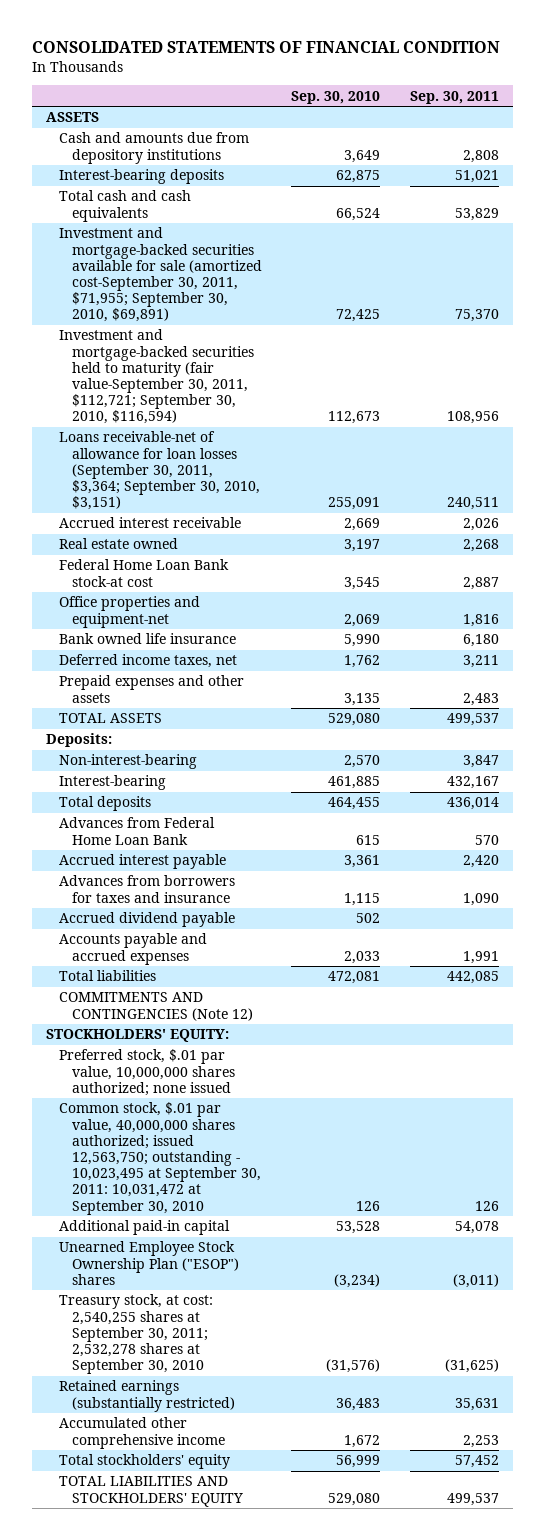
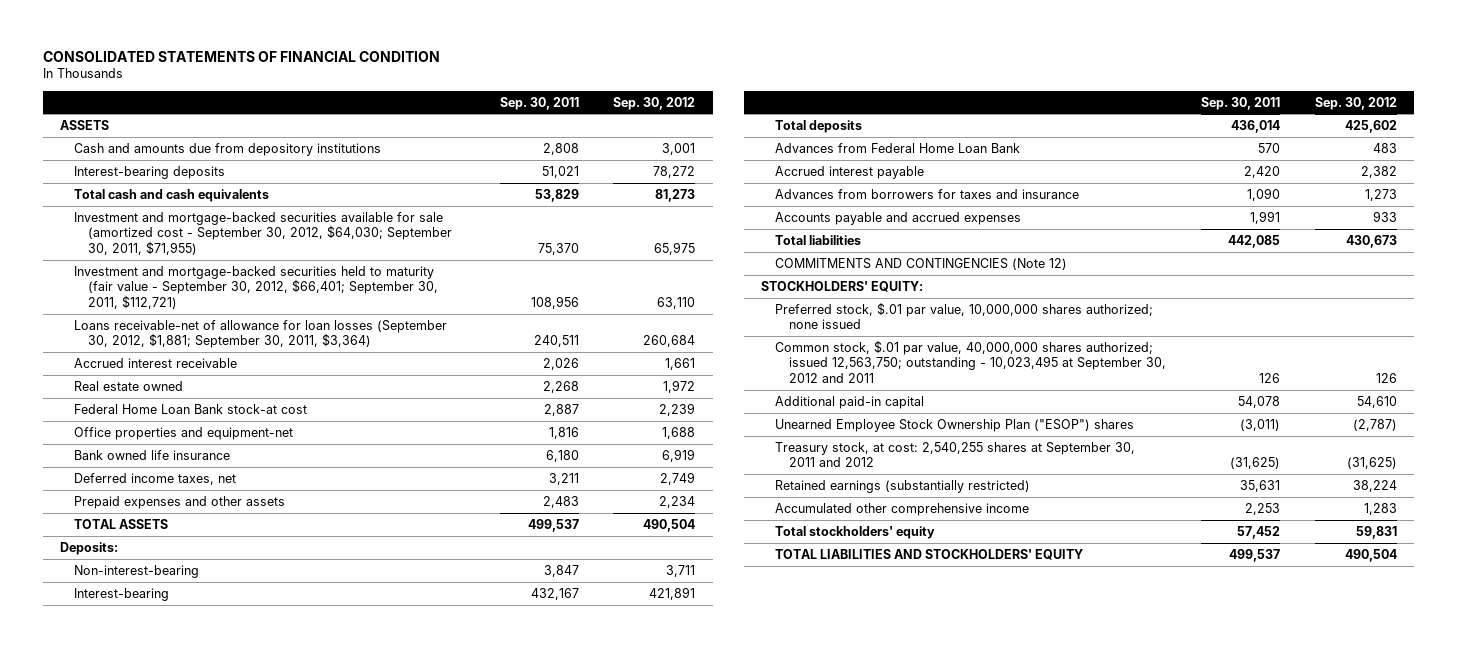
- | Sep. 30, 2010 | Sep. 30, 2011
+ | Sep. 30, 2011 | Sep. 30, 2012
- Investment and mortgage-backed securities available for sale (amortized cost-September 30, 2011, $71,955; September 30, 2010, $69,891) | 72,425 | 75,370
- Investment and mortgage-backed securities held to maturity (fair value-September 30, 2011, $112,721; September 30, 2010, $116,594) | 112,673 | 108,956
- Loans receivable-net of allowance for loan losses (September 30, 2011, $3,364; September 30, 2010, $3,151) | 255,091 | 240,511
+ Investment and mortgage-backed securities available for sale (amortized cost - September 30, 2012, $64,030; September 30, 2011, $71,955) | 75,370 | 65,975
+ Investment and mortgage-backed securities held to maturity (fair value - September 30, 2012, $66,401; September 30, 2011, $112,721) | 108,956 | 63,110
+ Loans receivable-net of allowance for loan losses (September 30, 2012, $1,881; September 30, 2011, $3,364) | 240,511 | 260,684
- Accrued dividend payable | 502 |
- Common stock, $.01 par value, 40,000,000 shares authorized; issued 12,563,750; outstanding - 10,023,495 at September 30, 2011: 10,031,472 at September 30, 2010 | 126 | 126
+ Common stock, $.01 par value, 40,000,000 shares authorized; issued 12,563,750; outstanding - 10,023,495 at September 30, 2012 and 2011 | 126 | 126
- Treasury stock, at cost: 2,540,255 shares at September 30, 2011; 2,532,278 shares at September 30, 2010 | (31,576) | (31,625)
+ Treasury stock, at cost: 2,540,255 shares at September 30, 2011 and 2012 | (31,625) | (31,625)

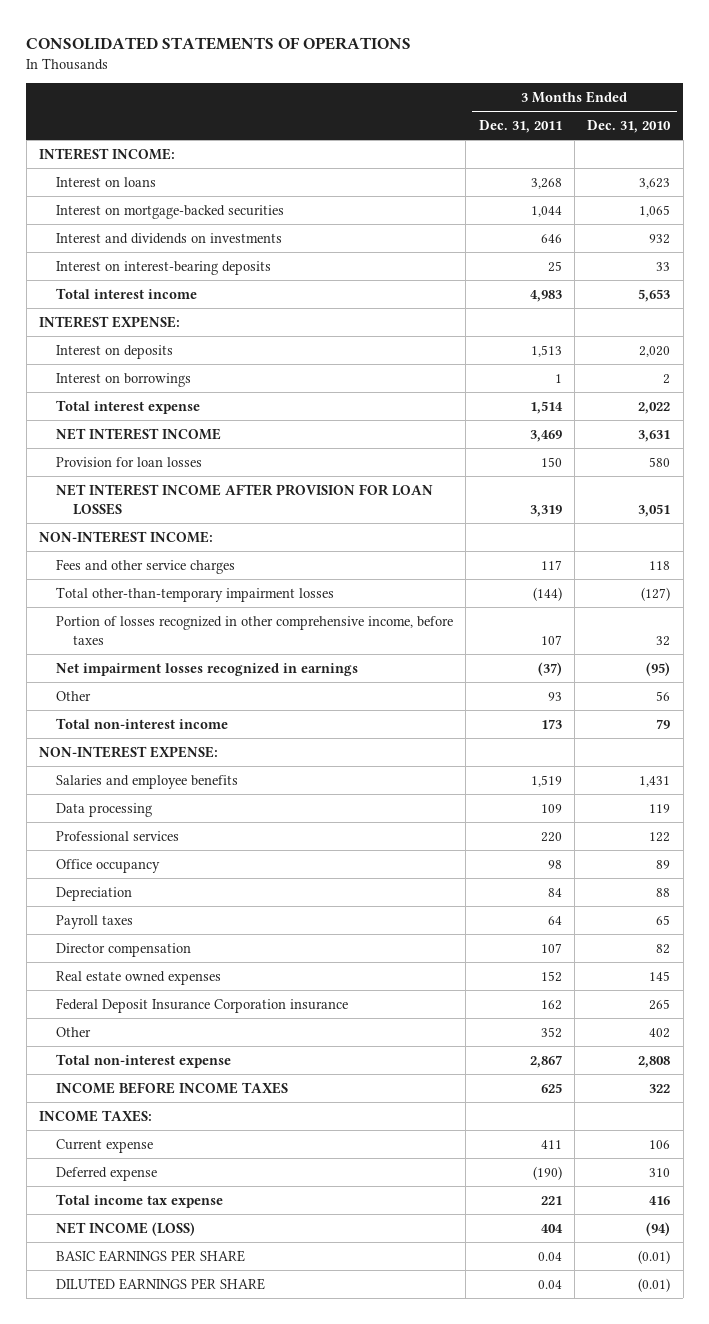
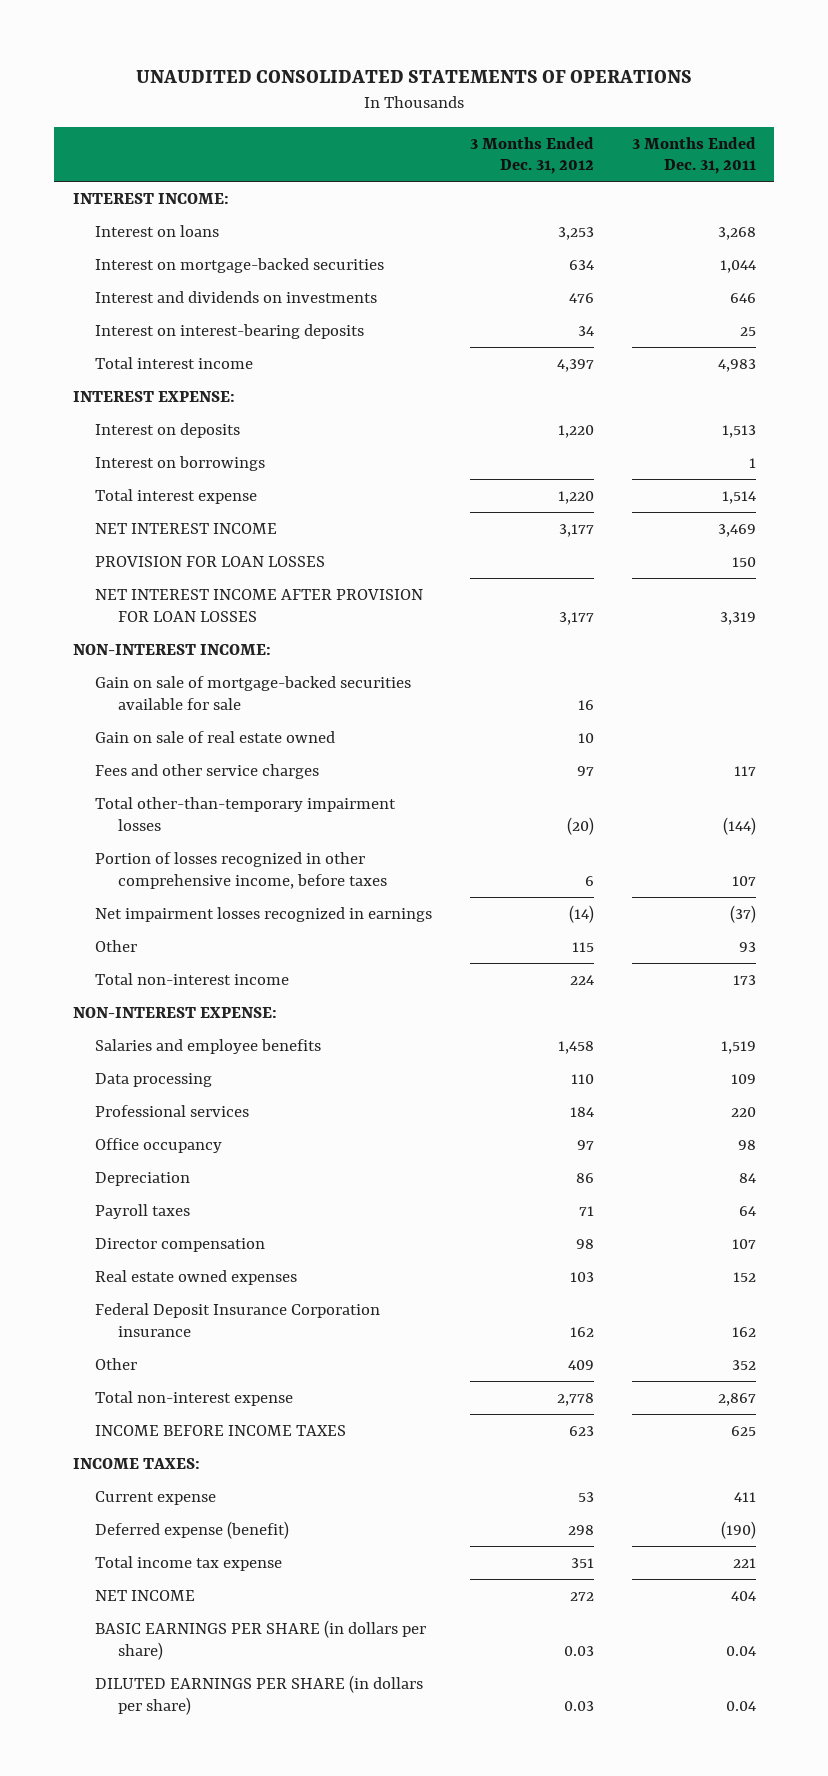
- CONSOLIDATED STATEMENTS OF OPERATIONS
+ UNAUDITED CONSOLIDATED STATEMENTS OF OPERATIONS
- | 3 Months Ended Dec. 31, 2011 | 3 Months Ended Dec. 31, 2010
+ | 3 Months Ended Dec. 31, 2012 | 3 Months Ended Dec. 31, 2011
- Provision for loan losses | 150 | 580
+ PROVISION FOR LOAN LOSSES | | 150
+ Gain on sale of mortgage-backed securities available for sale | 16 |
+ Gain on sale of real estate owned | 10 |
- Deferred expense | (190) | 310
+ Deferred expense (benefit) | 298 | (190)
- NET INCOME (LOSS) | 404 | (94)
- BASIC EARNINGS PER SHARE | 0.04 | (0.01)
- DILUTED EARNINGS PER SHARE | 0.04 | (0.01)
+ NET INCOME | 272 | 404
+ BASIC EARNINGS PER SHARE (in dollars per share) | 0.03 | 0.04
+ DILUTED EARNINGS PER SHARE (in dollars per share) | 0.03 | 0.04

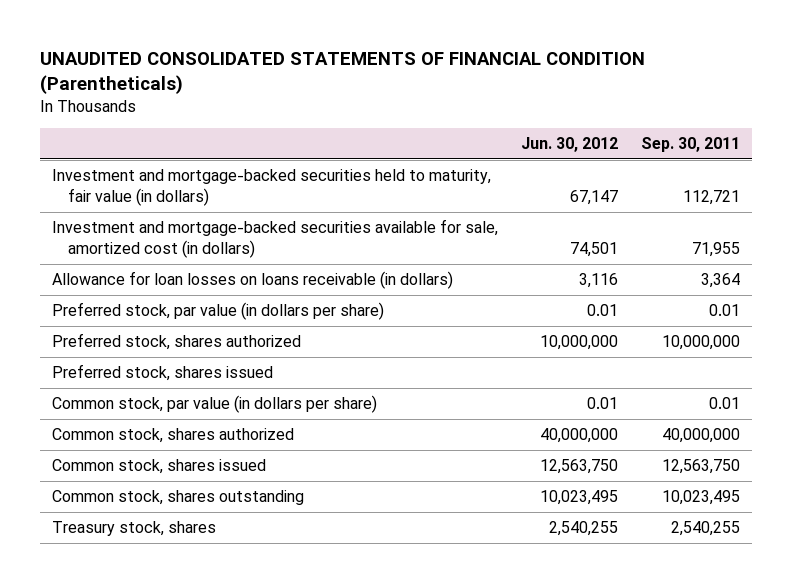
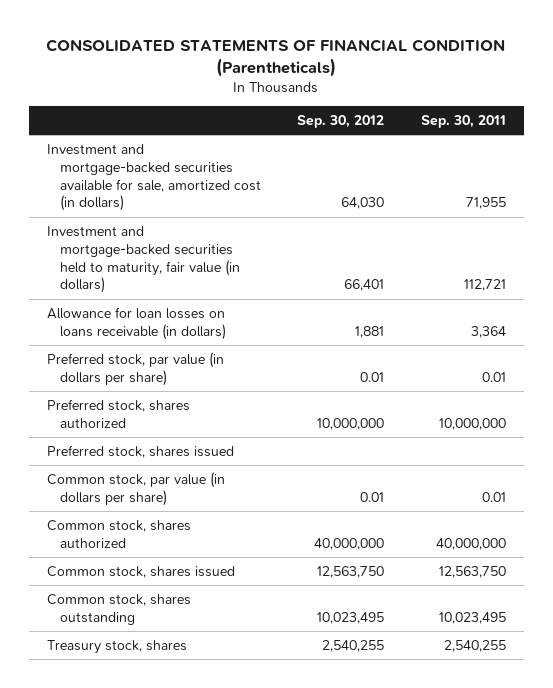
- UNAUDITED CONSOLIDATED STATEMENTS OF FINANCIAL CONDITION (Parentheticals)
+ CONSOLIDATED STATEMENTS OF FINANCIAL CONDITION (Parentheticals)
- | Jun. 30, 2012 | Sep. 30, 2011
+ | Sep. 30, 2012 | Sep. 30, 2011
moved down: Investment and mortgage-backed securities held to maturity, fair value (in dollars) | 66,401 | 112,721

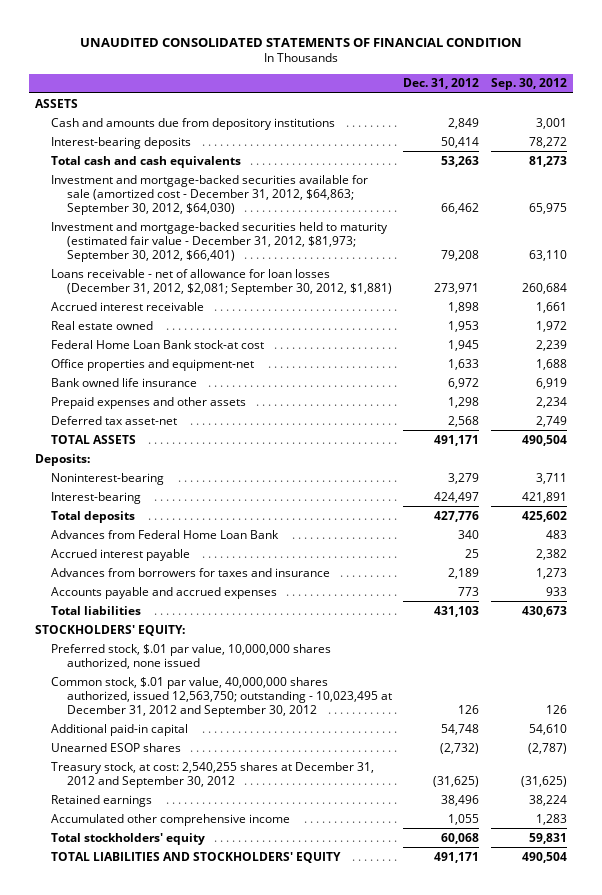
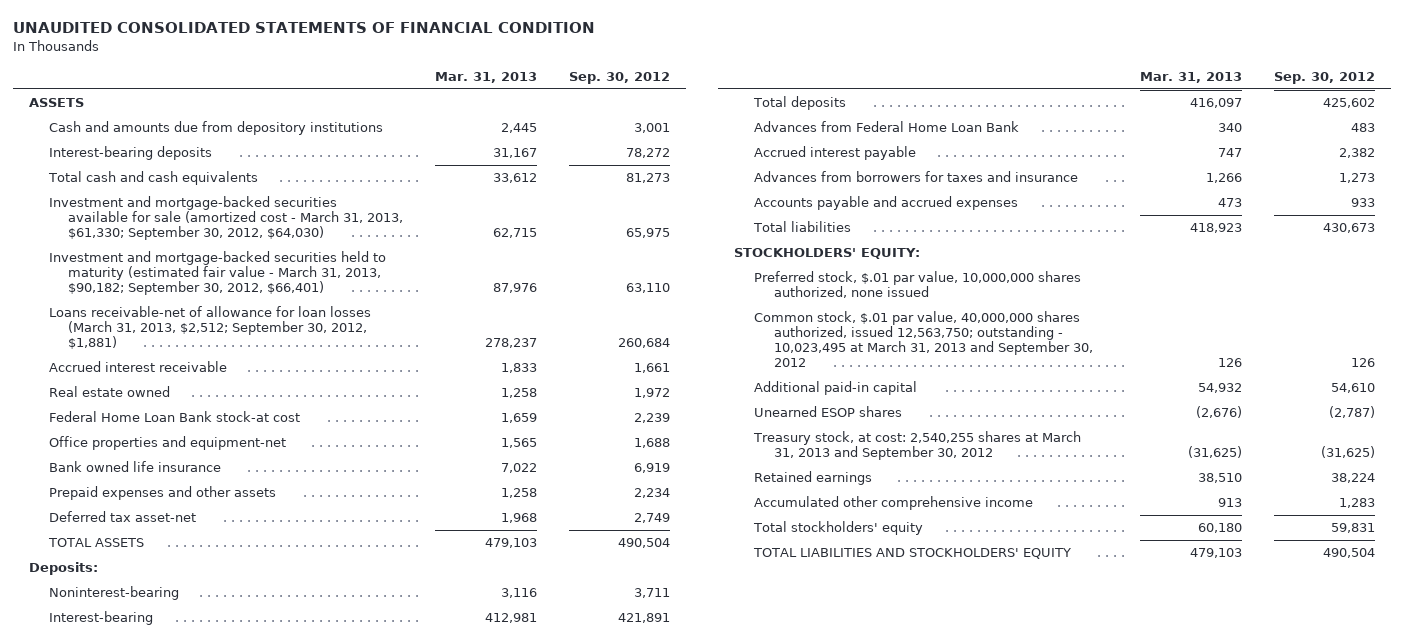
- | Dec. 31, 2012 | Sep. 30, 2012
+ | Mar. 31, 2013 | Sep. 30, 2012
- Investment and mortgage-backed securities available for sale (amortized cost - December 31, 2012, $64,863; September 30, 2012, $64,030) | 66,462 | 65,975
- Investment and mortgage-backed securities held to maturity (estimated fair value - December 31, 2012, $81,973; September 30, 2012, $66,401) | 79,208 | 63,110
- Loans receivable - net of allowance for loan losses (December 31, 2012, $2,081; September 30, 2012, $1,881) | 273,971 | 260,684
+ Investment and mortgage-backed securities available for sale (amortized cost - March 31, 2013, $61,330; September 30, 2012, $64,030) | 62,715 | 65,975
+ Investment and mortgage-backed securities held to maturity (estimated fair value - March 31, 2013, $90,182; September 30, 2012, $66,401) | 87,976 | 63,110
+ Loans receivable-net of allowance for loan losses (March 31, 2013, $2,512; September 30, 2012, $1,881) | 278,237 | 260,684
- Common stock, $.01 par value, 40,000,000 shares authorized, issued 12,563,750; outstanding - 10,023,495 at December 31, 2012 and September 30, 2012 | 126 | 126
+ Common stock, $.01 par value, 40,000,000 shares authorized, issued 12,563,750; outstanding - 10,023,495 at March 31, 2013 and September 30, 2012 | 126 | 126
- Treasury stock, at cost: 2,540,255 shares at December 31, 2012 and September 30, 2012 | (31,625) | (31,625)
+ Treasury stock, at cost: 2,540,255 shares at March 31, 2013 and September 30, 2012 | (31,625) | (31,625)

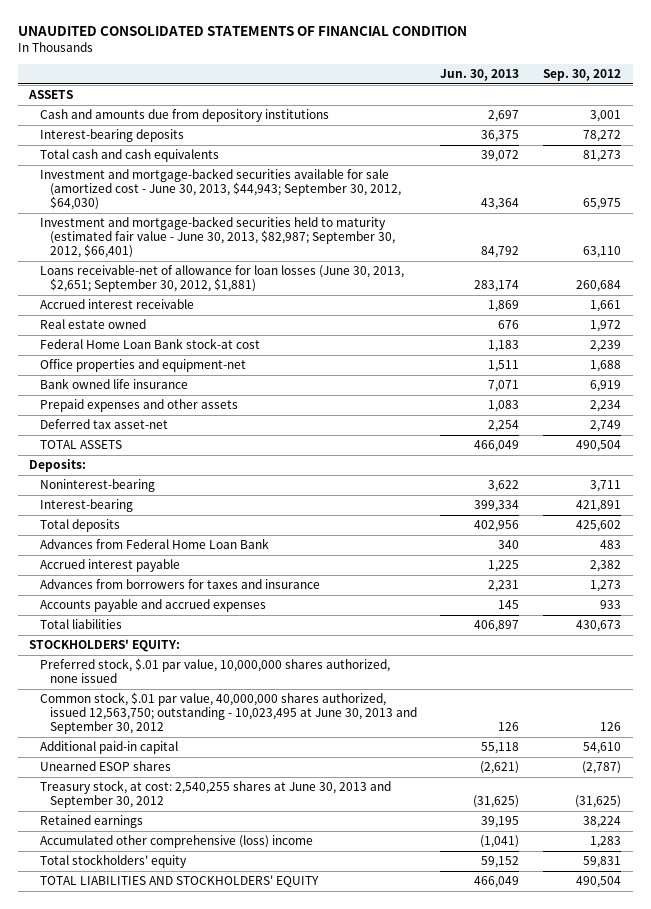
- | Mar. 31, 2013 | Sep. 30, 2012
+ | Jun. 30, 2013 | Sep. 30, 2012
- Investment and mortgage-backed securities available for sale (amortized cost - March 31, 2013, $61,330; September 30, 2012, $64,030) | 62,715 | 65,975
- Investment and mortgage-backed securities held to maturity (estimated fair value - March 31, 2013, $90,182; September 30, 2012, $66,401) | 87,976 | 63,110
- Loans receivable-net of allowance for loan losses (March 31, 2013, $2,512; September 30, 2012, $1,881) | 278,237 | 260,684
+ Investment and mortgage-backed securities available for sale (amortized cost - June 30, 2013, $44,943; September 30, 2012, $64,030) | 43,364 | 65,975
+ Investment and mortgage-backed securities held to maturity (estimated fair value - June 30, 2013, $82,987; September 30, 2012, $66,401) | 84,792 | 63,110
+ Loans receivable-net of allowance for loan losses (June 30, 2013, $2,651; September 30, 2012, $1,881) | 283,174 | 260,684
- Common stock, $.01 par value, 40,000,000 shares authorized, issued 12,563,750; outstanding - 10,023,495 at March 31, 2013 and September 30, 2012 | 126 | 126
+ Common stock, $.01 par value, 40,000,000 shares authorized, issued 12,563,750; outstanding - 10,023,495 at June 30, 2013 and September 30, 2012 | 126 | 126
- Treasury stock, at cost: 2,540,255 shares at March 31, 2013 and September 30, 2012 | (31,625) | (31,625)
+ Treasury stock, at cost: 2,540,255 shares at June 30, 2013 and September 30, 2012 | (31,625) | (31,625)
- Accumulated other comprehensive income | 913 | 1,283
+ Accumulated other comprehensive (loss) income | (1,041) | 1,283

